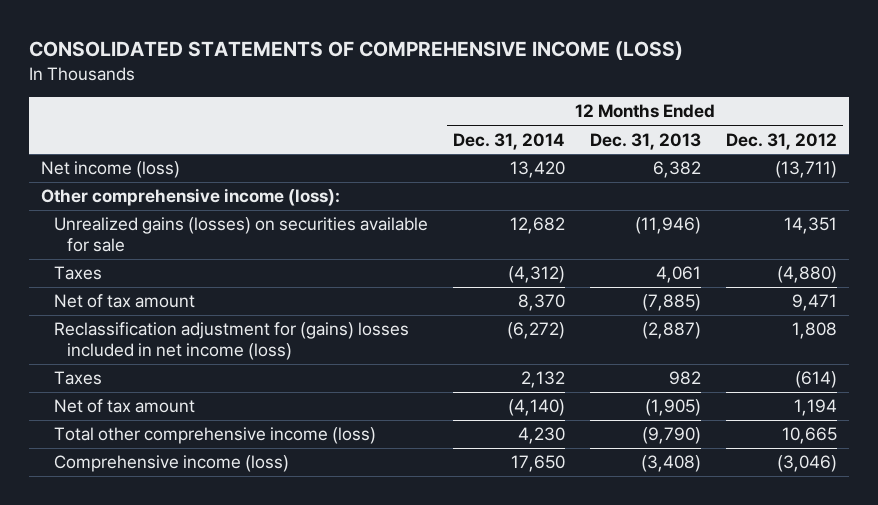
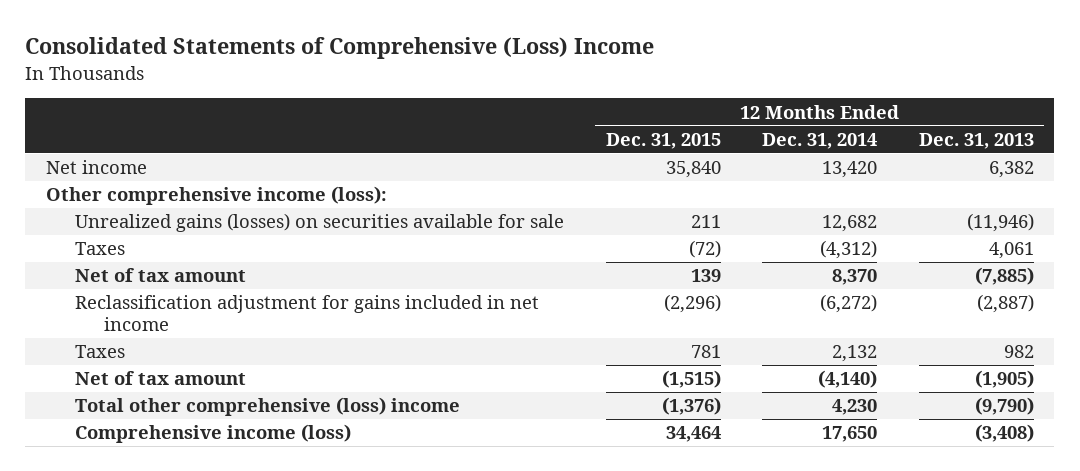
- CONSOLIDATED STATEMENTS OF COMPREHENSIVE INCOME (LOSS)
+ Consolidated Statements of Comprehensive (Loss) Income
- | 12 Months Ended Dec. 31, 2014 | 12 Months Ended Dec. 31, 2013 | 12 Months Ended Dec. 31, 2012
+ | 12 Months Ended Dec. 31, 2015 | 12 Months Ended Dec. 31, 2014 | 12 Months Ended Dec. 31, 2013
- Net income (loss) | 13,420 | 6,382 | (13,711)
+ Net income | 35,840 | 13,420 | 6,382
- Reclassification adjustment for (gains) losses included in net income (loss) | (6,272) | (2,887) | 1,808
+ Reclassification adjustment for gains included in net income | (2,296) | (6,272) | (2,887)
- Total other comprehensive income (loss) | 4,230 | (9,790) | 10,665
+ Total other comprehensive (loss) income | (1,376) | 4,230 | (9,790)

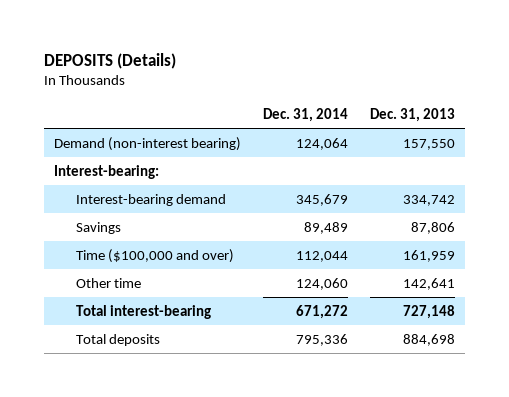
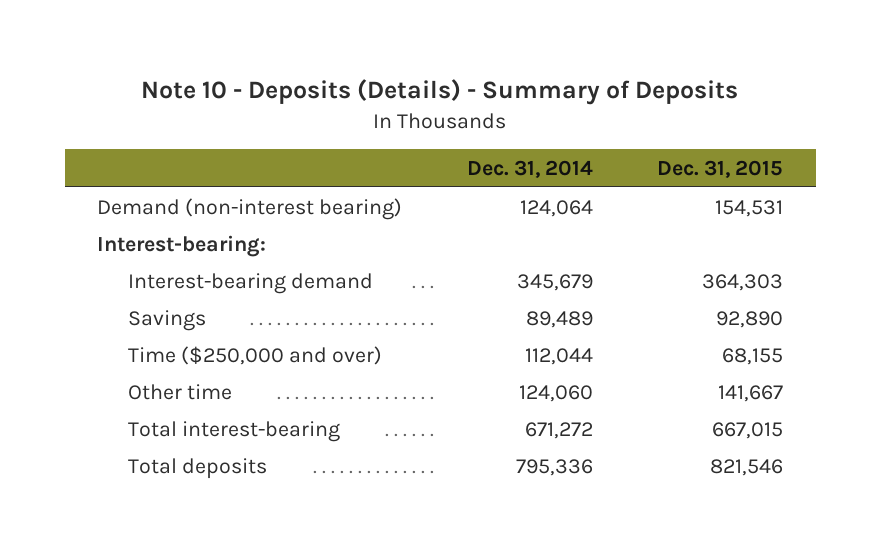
- DEPOSITS (Details)
+ Note 10 - Deposits (Details) - Summary of Deposits
- | Dec. 31, 2014 | Dec. 31, 2013
+ | Dec. 31, 2014 | Dec. 31, 2015
- Time ($100,000 and over) | 112,044 | 161,959
+ Time ($250,000 and over) | 112,044 | 68,155

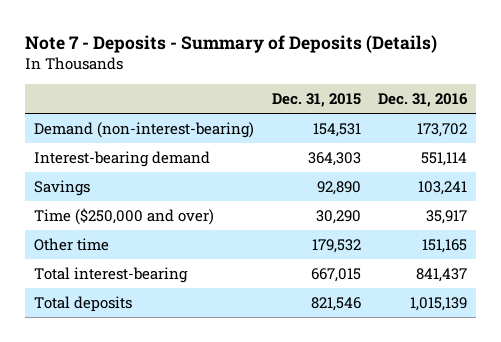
- Note 10 - Deposits (Details) - Summary of Deposits
+ Note 7 - Deposits - Summary of Deposits (Details)
- | Dec. 31, 2014 | Dec. 31, 2015
+ | Dec. 31, 2015 | Dec. 31, 2016
- Demand (non-interest bearing) | 124,064 | 154,531
- Interest-bearing:
+ Demand (non-interest-bearing) | 154,531 | 173,702
- Time ($250,000 and over) | 112,044 | 68,155
- Other time | 124,060 | 141,667
+ Time ($250,000 and over) | 30,290 | 35,917
+ Other time | 179,532 | 151,165

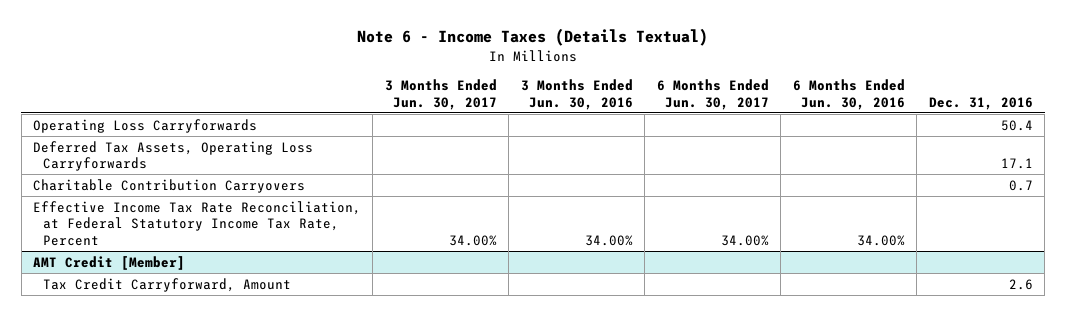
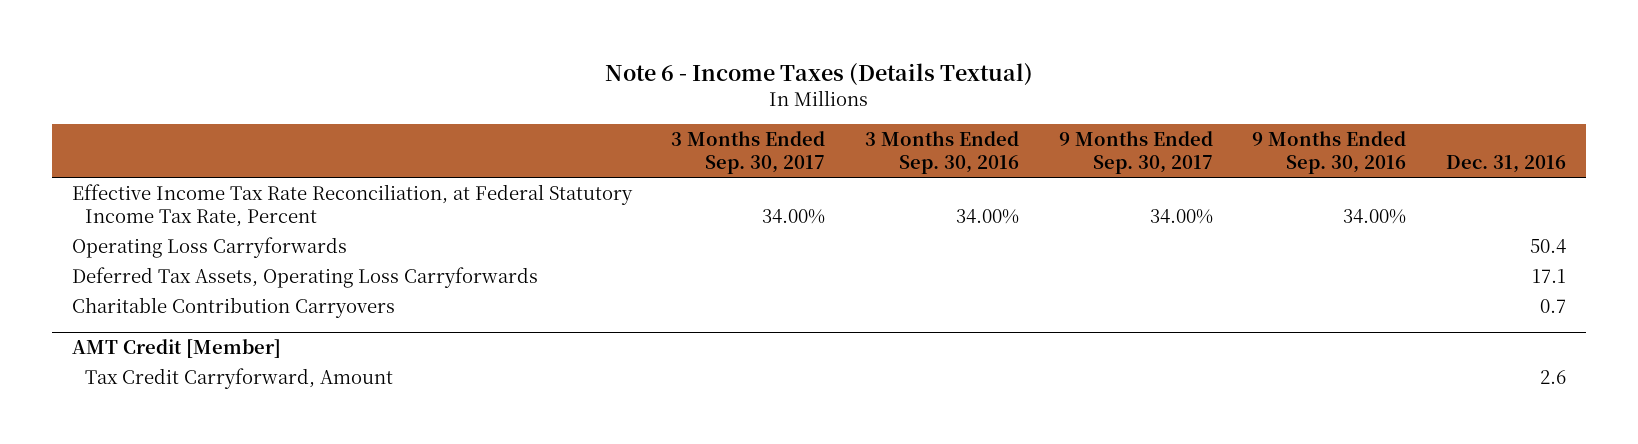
- | 3 Months Ended Jun. 30, 2017 | 3 Months Ended Jun. 30, 2016 | 6 Months Ended Jun. 30, 2017 | 6 Months Ended Jun. 30, 2016 | Dec. 31, 2016
+ | 3 Months Ended Sep. 30, 2017 | 3 Months Ended Sep. 30, 2016 | 9 Months Ended Sep. 30, 2017 | 9 Months Ended Sep. 30, 2016 | Dec. 31, 2016
moved up: Effective Income Tax Rate Reconciliation, at Federal Statutory Income Tax Rate, Percent | 34.00% | 34.00% | 34.00% | 34.00% |

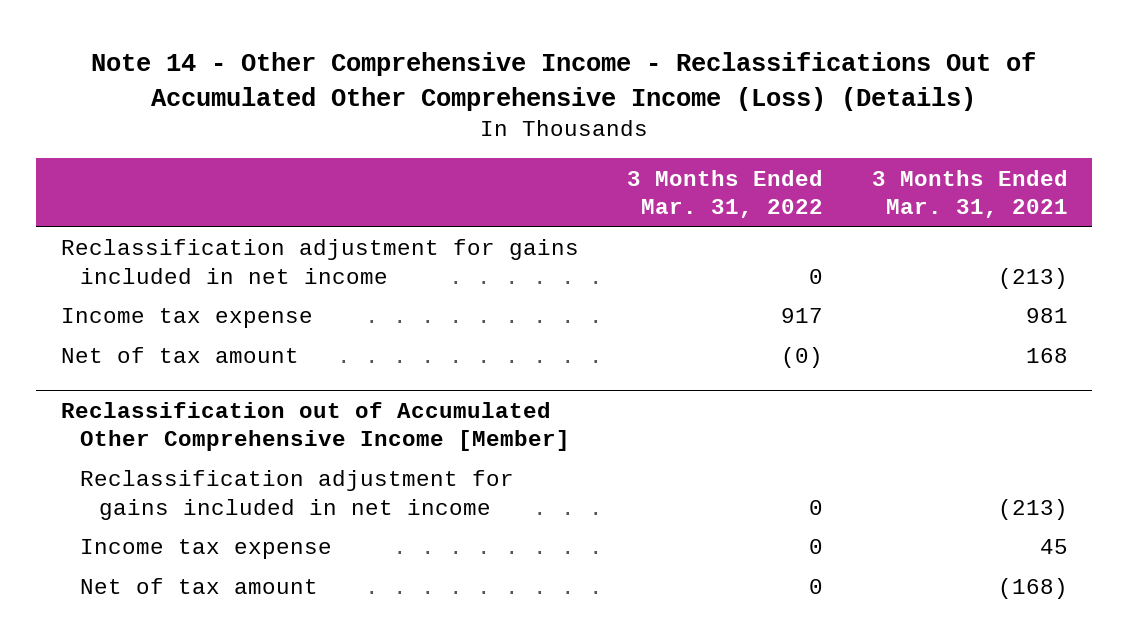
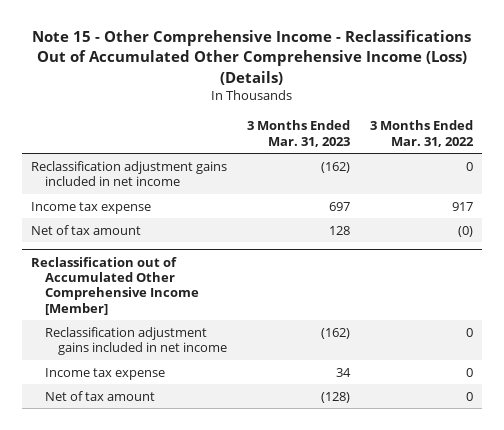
- Note 14 - Other Comprehensive Income - Reclassifications Out of Accumulated Other Comprehensive Income (Loss) (Details)
+ Note 15 - Other Comprehensive Income - Reclassifications Out of Accumulated Other Comprehensive Income (Loss) (Details)
- | 3 Months Ended Mar. 31, 2022 | 3 Months Ended Mar. 31, 2021
+ | 3 Months Ended Mar. 31, 2023 | 3 Months Ended Mar. 31, 2022
- Reclassification adjustment for gains included in net income | 0 | (213)
+ Reclassification adjustment gains included in net income | (162) | 0
@ Reclassification out of Accumulated Other Comprehensive Income [Member]
- Reclassification adjustment for gains included in net income | 0 | (213)
+ Reclassification adjustment gains included in net income | (162) | 0

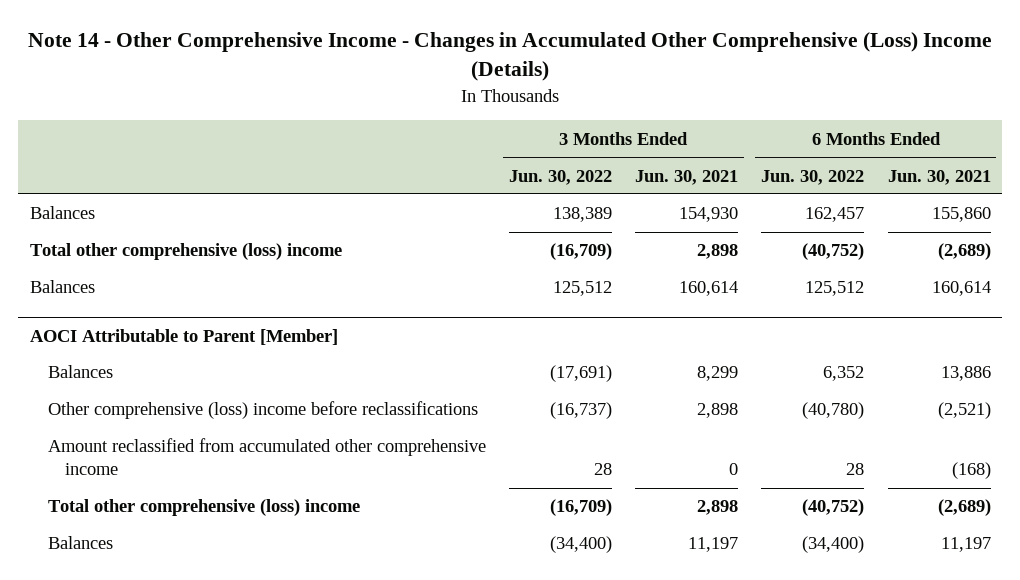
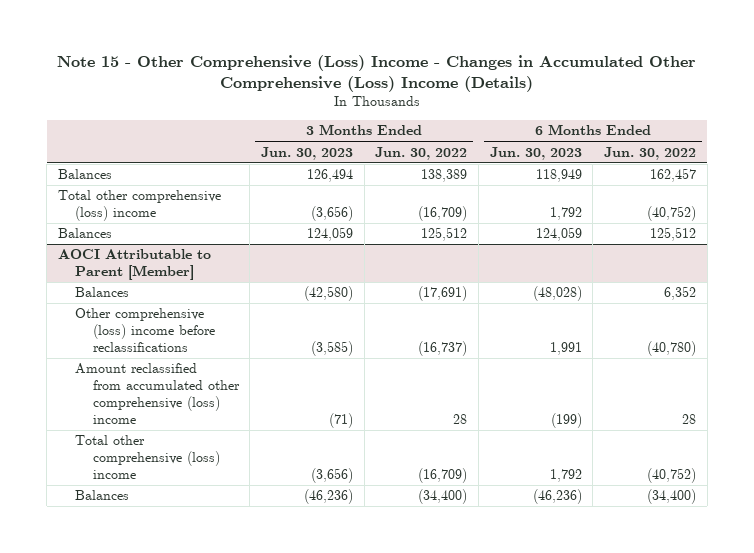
- Note 14 - Other Comprehensive Income - Changes in Accumulated Other Comprehensive (Loss) Income (Details)
+ Note 15 - Other Comprehensive (Loss) Income - Changes in Accumulated Other Comprehensive (Loss) Income (Details)
- | 3 Months Ended Jun. 30, 2022 | 3 Months Ended Jun. 30, 2021 | 6 Months Ended Jun. 30, 2022 | 6 Months Ended Jun. 30, 2021
+ | 3 Months Ended Jun. 30, 2023 | 3 Months Ended Jun. 30, 2022 | 6 Months Ended Jun. 30, 2023 | 6 Months Ended Jun. 30, 2022
@ AOCI Attributable to Parent [Member]
- Amount reclassified from accumulated other comprehensive income | 28 | 0 | 28 | (168)
+ Amount reclassified from accumulated other comprehensive (loss) income | (71) | 28 | (199) | 28

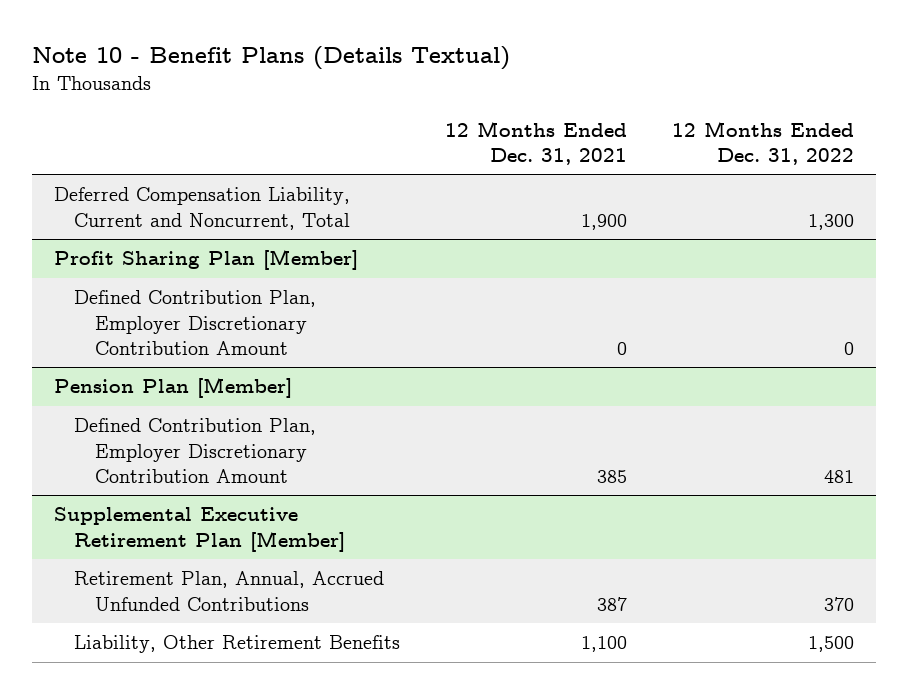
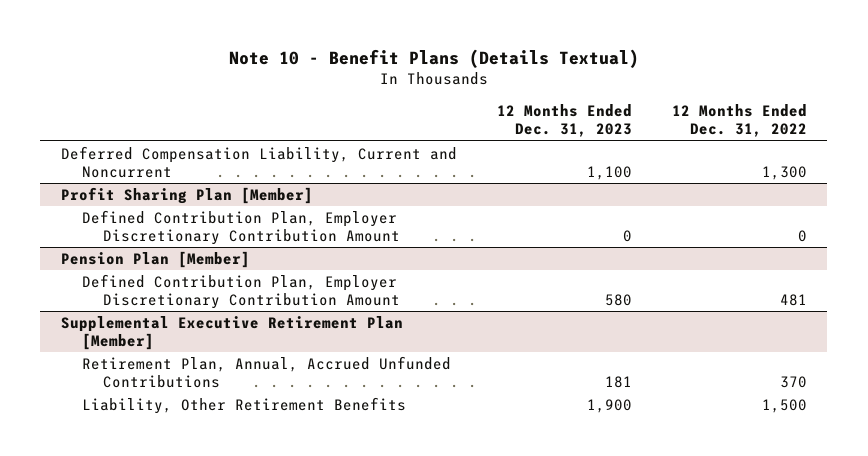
- | 12 Months Ended Dec. 31, 2021 | 12 Months Ended Dec. 31, 2022
+ | 12 Months Ended Dec. 31, 2023 | 12 Months Ended Dec. 31, 2022
- Deferred Compensation Liability, Current and Noncurrent, Total | 1,900 | 1,300
+ Deferred Compensation Liability, Current and Noncurrent | 1,100 | 1,300

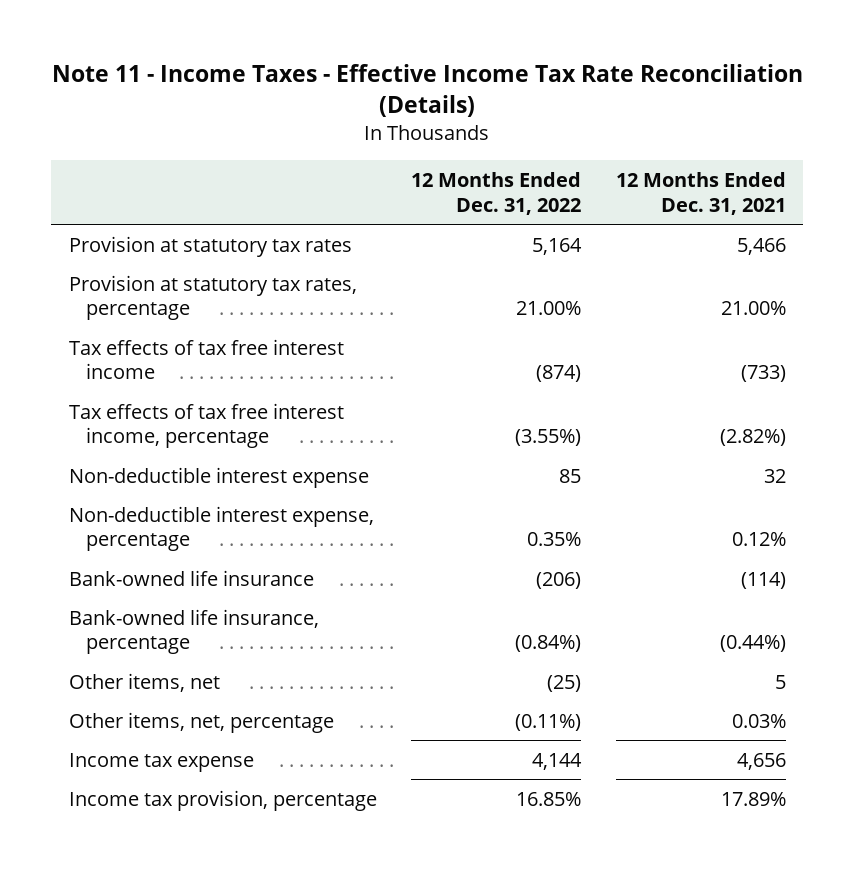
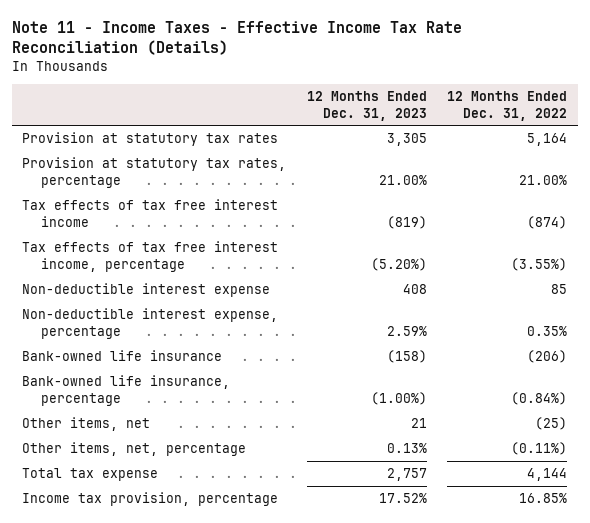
- | 12 Months Ended Dec. 31, 2022 | 12 Months Ended Dec. 31, 2021
+ | 12 Months Ended Dec. 31, 2023 | 12 Months Ended Dec. 31, 2022
- Income tax expense | 4,144 | 4,656
+ Total tax expense | 2,757 | 4,144

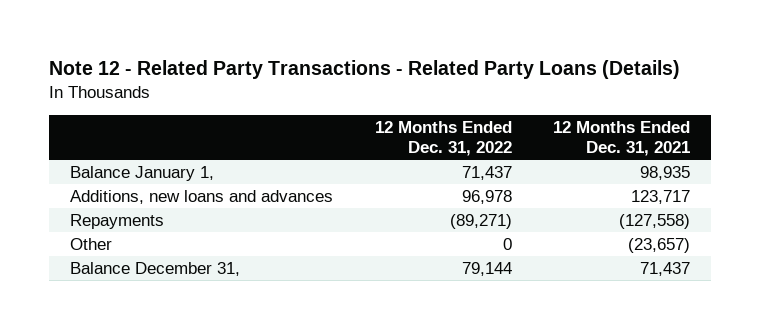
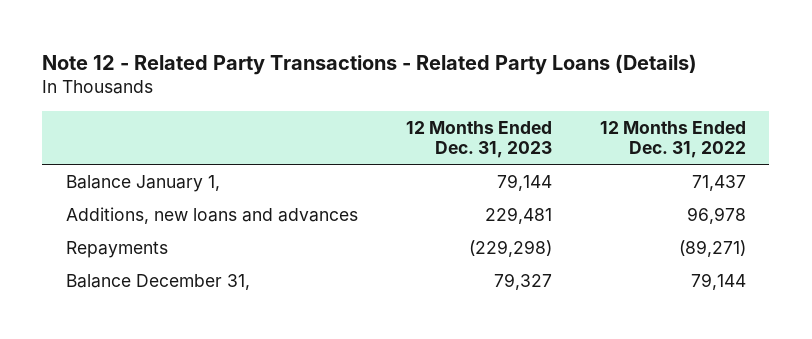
- | 12 Months Ended Dec. 31, 2022 | 12 Months Ended Dec. 31, 2021
+ | 12 Months Ended Dec. 31, 2023 | 12 Months Ended Dec. 31, 2022
- Other | 0 | (23,657)

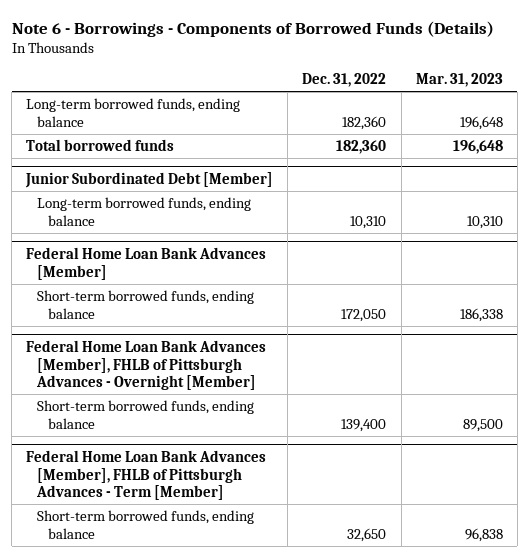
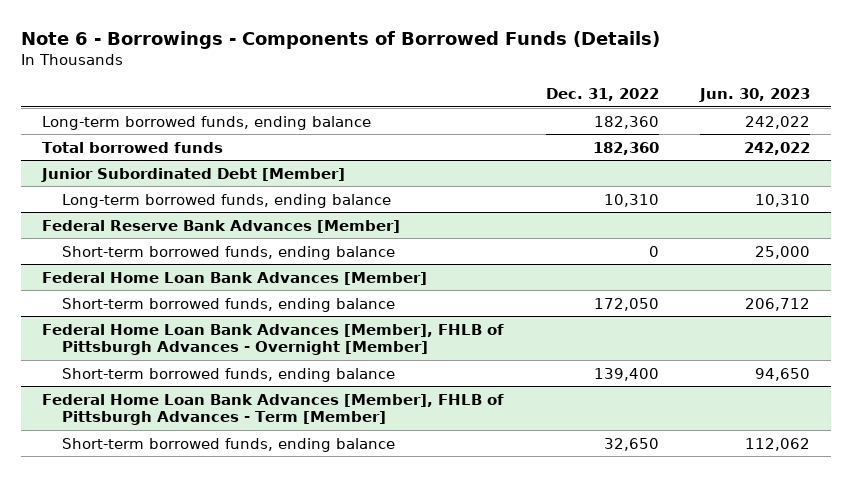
- | Dec. 31, 2022 | Mar. 31, 2023
+ | Dec. 31, 2022 | Jun. 30, 2023
+ Federal Reserve Bank Advances [Member]
+ Short-term borrowed funds, ending balance | 0 | 25,000

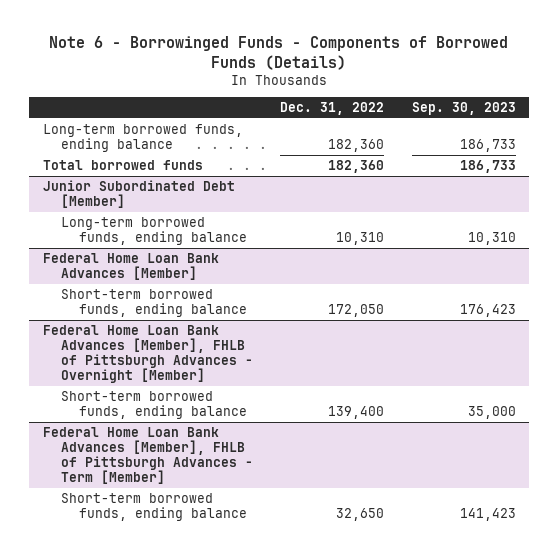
- Note 6 - Borrowings - Components of Borrowed Funds (Details)
+ Note 6 - Borrowinged Funds - Components of Borrowed Funds (Details)
- | Dec. 31, 2022 | Jun. 30, 2023
+ | Dec. 31, 2022 | Sep. 30, 2023
- Federal Reserve Bank Advances [Member]
- Short-term borrowed funds, ending balance | 0 | 25,000

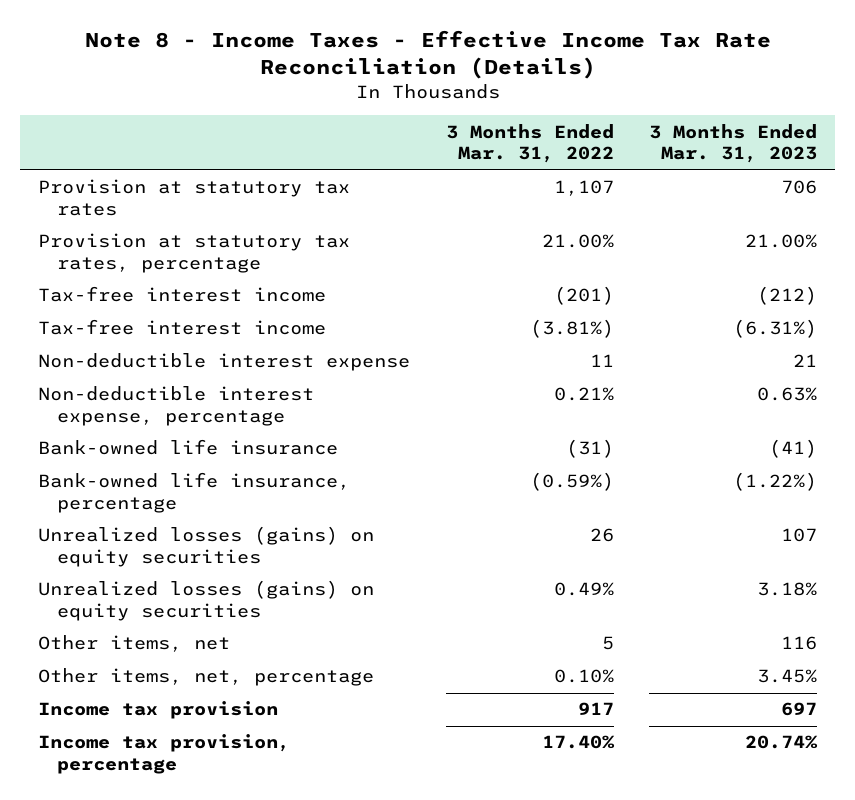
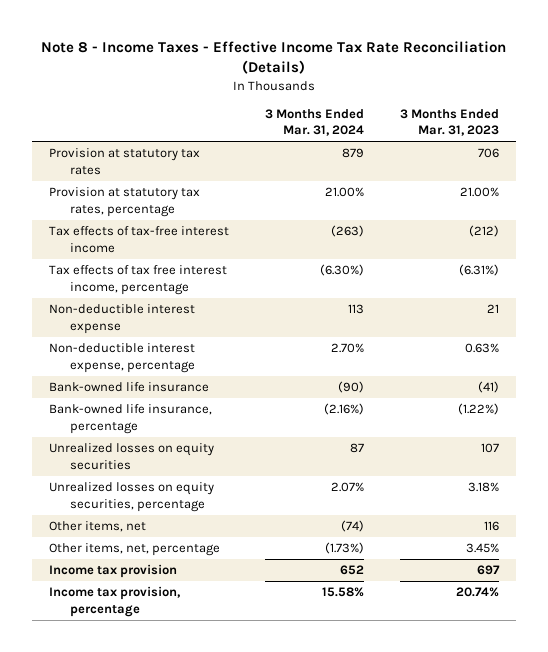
- | 3 Months Ended Mar. 31, 2022 | 3 Months Ended Mar. 31, 2023
+ | 3 Months Ended Mar. 31, 2024 | 3 Months Ended Mar. 31, 2023
- Tax-free interest income | (201) | (212)
- Tax-free interest income | (3.81%) | (6.31%)
+ Tax effects of tax-free interest income | (263) | (212)
+ Tax effects of tax free interest income, percentage | (6.30%) | (6.31%)
- Unrealized losses (gains) on equity securities | 26 | 107
- Unrealized losses (gains) on equity securities | 0.49% | 3.18%
+ Unrealized losses on equity securities | 87 | 107
+ Unrealized losses on equity securities, percentage | 2.07% | 3.18%

